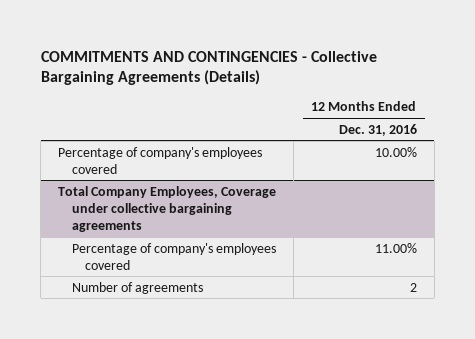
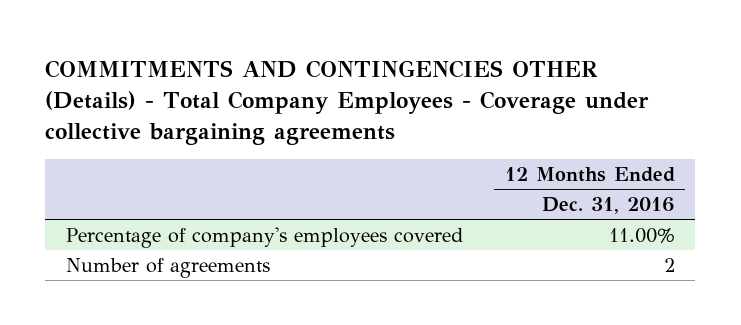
- COMMITMENTS AND CONTINGENCIES - Collective Bargaining Agreements (Details)
+ COMMITMENTS AND CONTINGENCIES OTHER (Details) - Total Company Employees - Coverage under collective bargaining agreements
- Percentage of company's employees covered | 10.00%
- Total Company Employees, Coverage under collective bargaining agreements

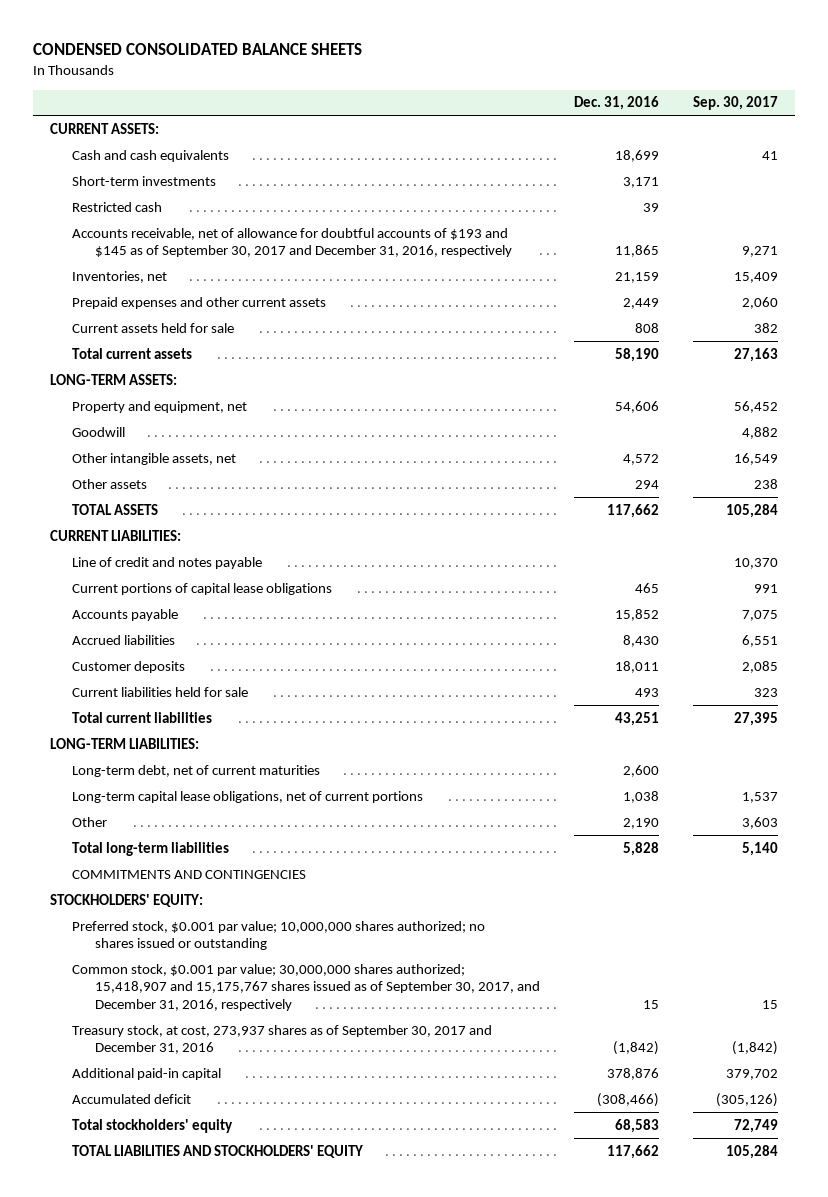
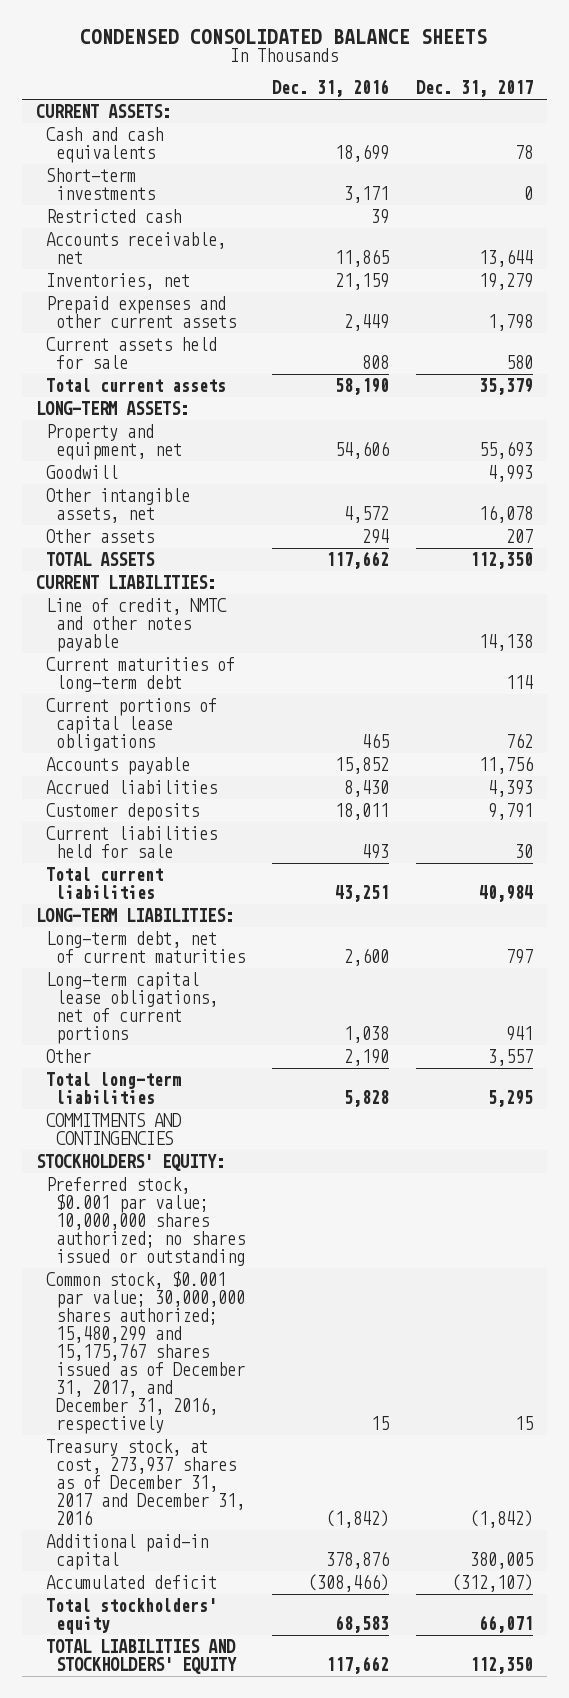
- | Dec. 31, 2016 | Sep. 30, 2017
+ | Dec. 31, 2016 | Dec. 31, 2017
- Accounts receivable, net of allowance for doubtful accounts of $193 and $145 as of September 30, 2017 and December 31, 2016, respectively | 11,865 | 9,271
+ Accounts receivable, net | 11,865 | 13,644
- Line of credit and notes payable | | 10,370
+ Line of credit, NMTC and other notes payable | | 14,138
+ Current maturities of long-term debt | | 114
- Common stock, $0.001 par value; 30,000,000 shares authorized; 15,418,907 and 15,175,767 shares issued as of September 30, 2017, and December 31, 2016, respectively | 15 | 15
- Treasury stock, at cost, 273,937 shares as of September 30, 2017 and December 31, 2016 | (1,842) | (1,842)
+ Common stock, $0.001 par value; 30,000,000 shares authorized; 15,480,299 and 15,175,767 shares issued as of December 31, 2017, and December 31, 2016, respectively | 15 | 15
+ Treasury stock, at cost, 273,937 shares as of December 31, 2017 and December 31, 2016 | (1,842) | (1,842)

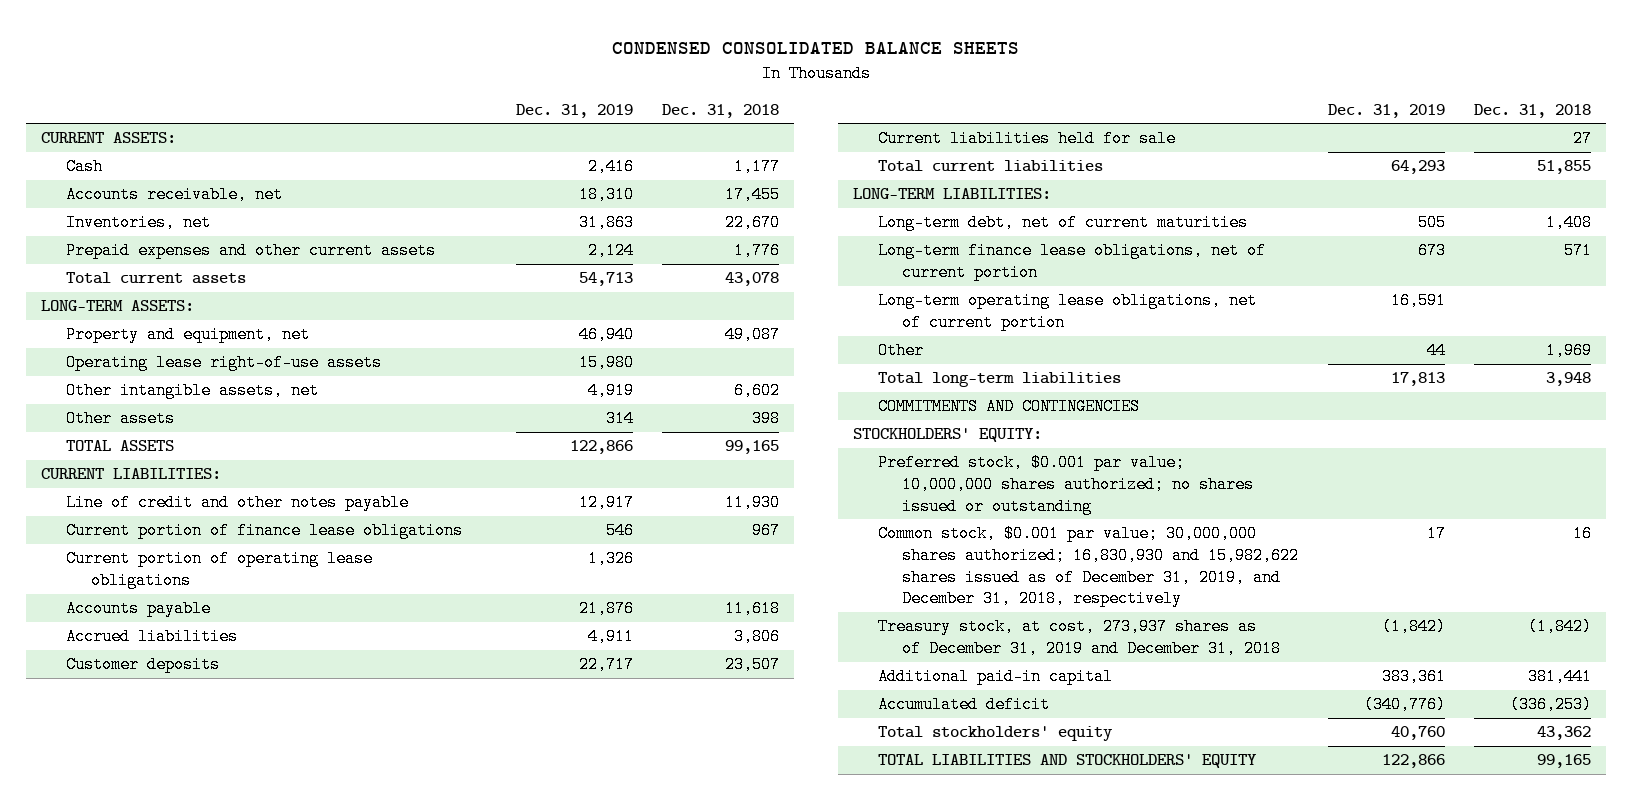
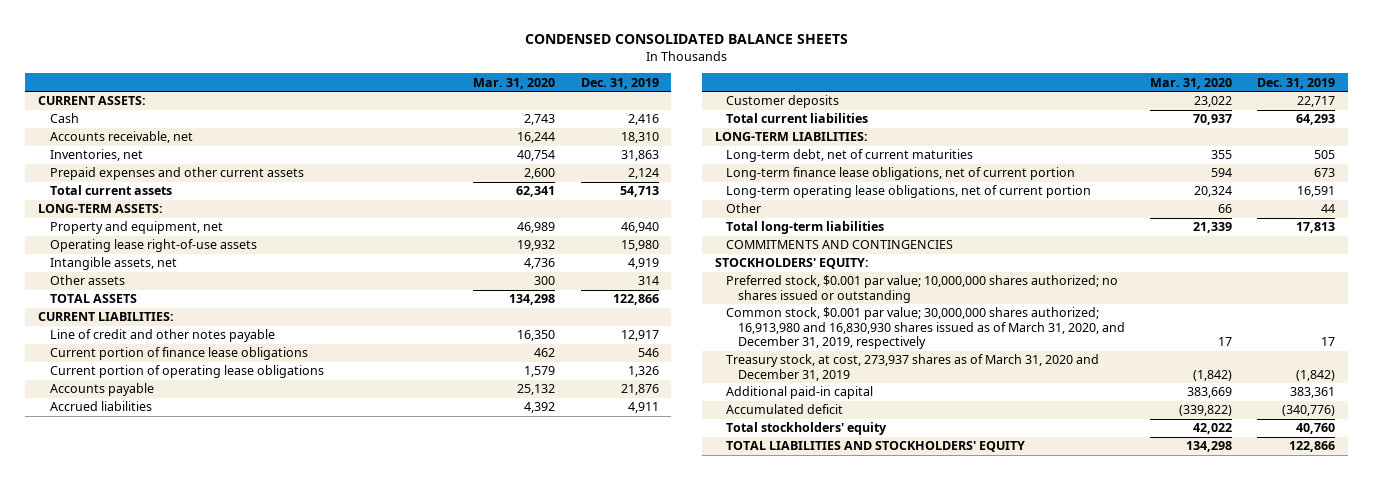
- | Dec. 31, 2019 | Dec. 31, 2018
+ | Mar. 31, 2020 | Dec. 31, 2019
- Other intangible assets, net | 4,919 | 6,602
+ Intangible assets, net | 4,736 | 4,919
- Current liabilities held for sale | | 27
- Common stock, $0.001 par value; 30,000,000 shares authorized; 16,830,930 and 15,982,622 shares issued as of December 31, 2019, and December 31, 2018, respectively | 17 | 16
- Treasury stock, at cost, 273,937 shares as of December 31, 2019 and December 31, 2018 | (1,842) | (1,842)
+ Common stock, $0.001 par value; 30,000,000 shares authorized; 16,913,980 and 16,830,930 shares issued as of March 31, 2020, and December 31, 2019, respectively | 17 | 17
+ Treasury stock, at cost, 273,937 shares as of March 31, 2020 and December 31, 2019 | (1,842) | (1,842)

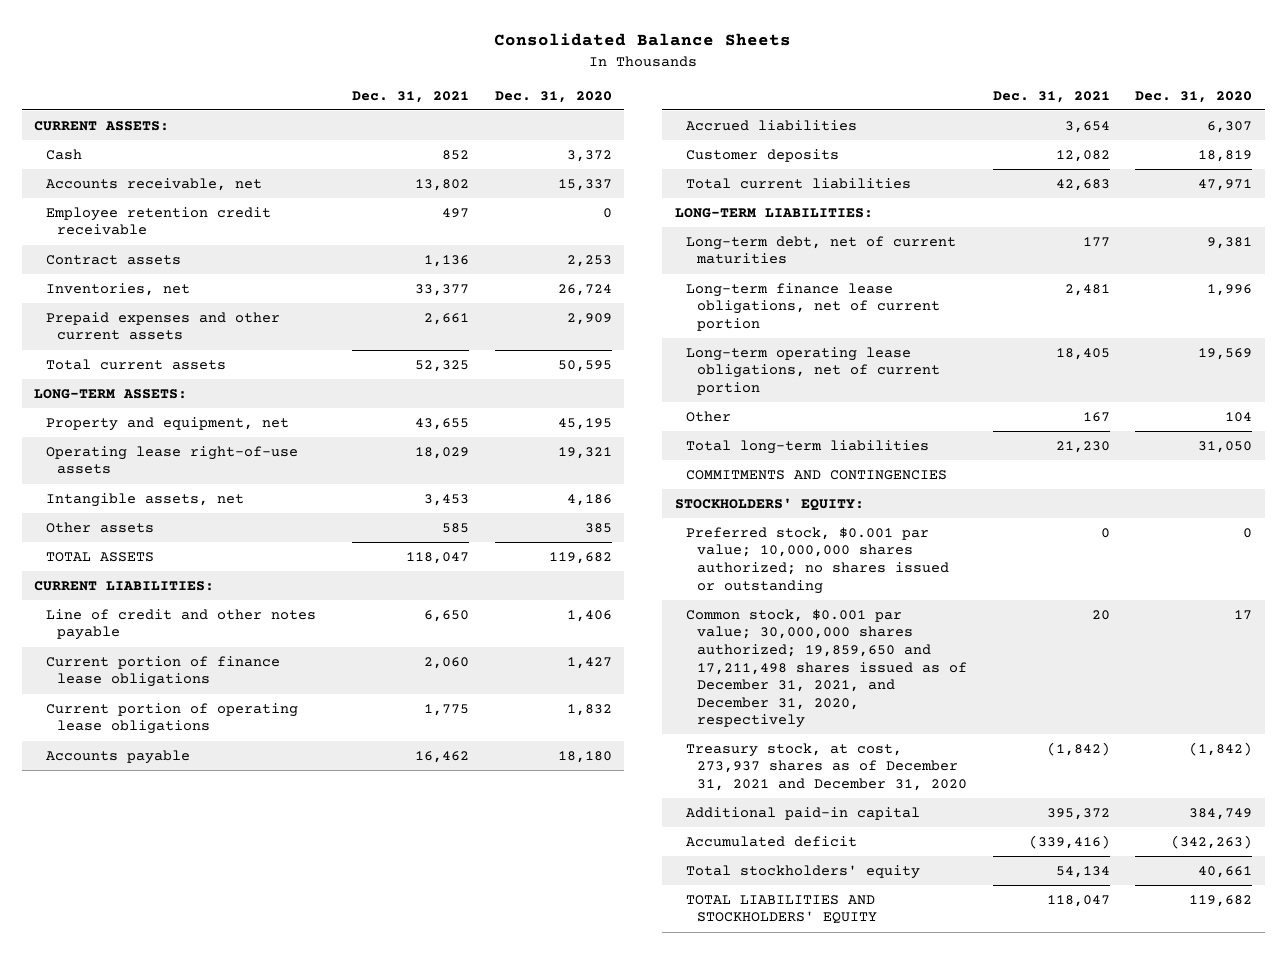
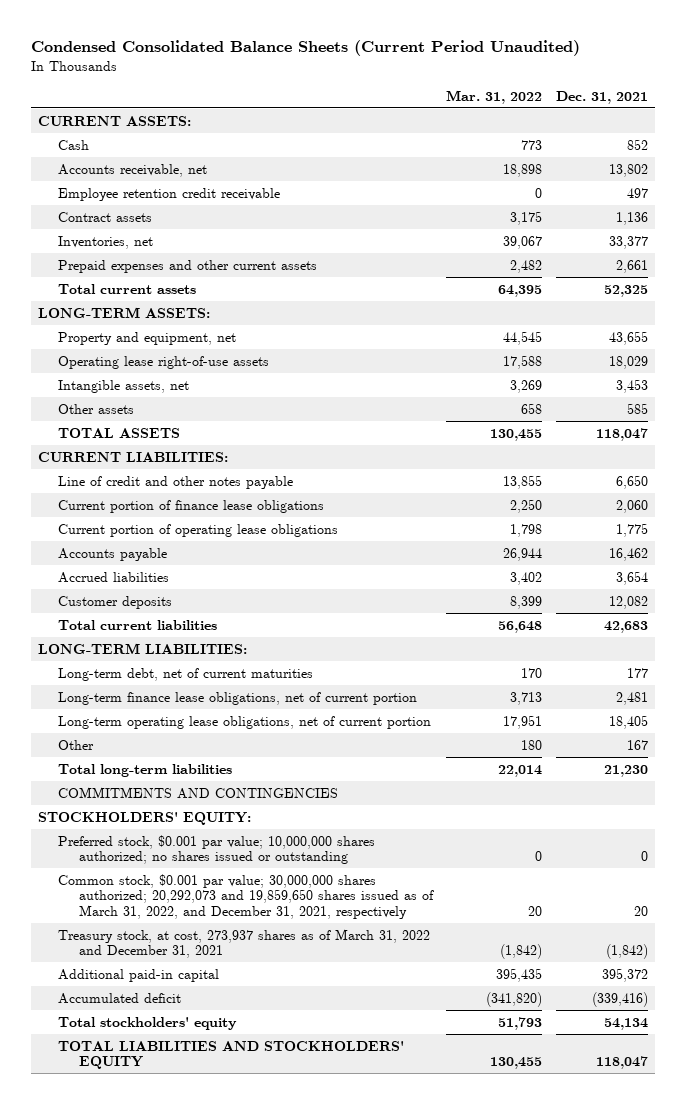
- Consolidated Balance Sheets
+ Condensed Consolidated Balance Sheets (Current Period Unaudited)
- | Dec. 31, 2021 | Dec. 31, 2020
+ | Mar. 31, 2022 | Dec. 31, 2021
- Common stock, $0.001 par value; 30,000,000 shares authorized; 19,859,650 and 17,211,498 shares issued as of December 31, 2021, and December 31, 2020, respectively | 20 | 17
- Treasury stock, at cost, 273,937 shares as of December 31, 2021 and December 31, 2020 | (1,842) | (1,842)
+ Common stock, $0.001 par value; 30,000,000 shares authorized; 20,292,073 and 19,859,650 shares issued as of March 31, 2022, and December 31, 2021, respectively | 20 | 20
+ Treasury stock, at cost, 273,937 shares as of March 31, 2022 and December 31, 2021 | (1,842) | (1,842)

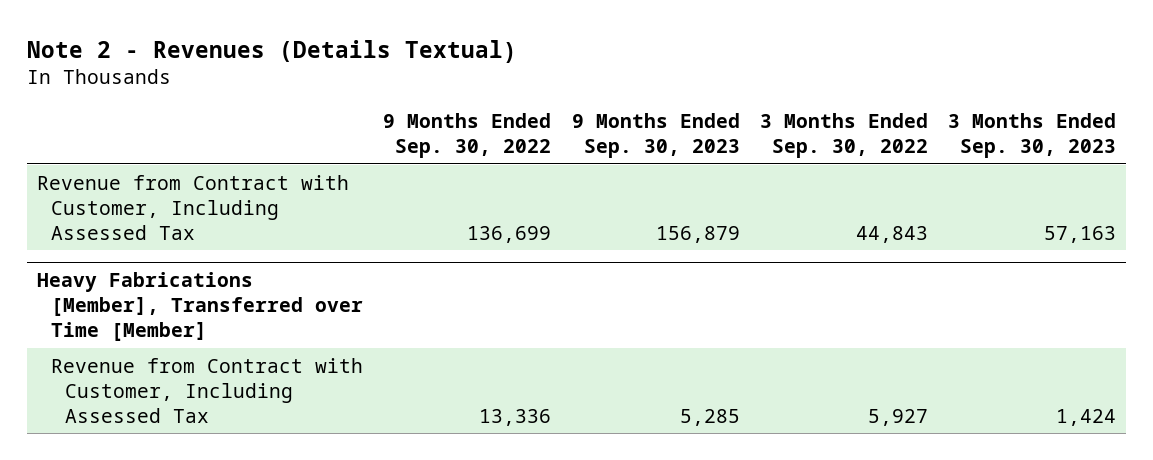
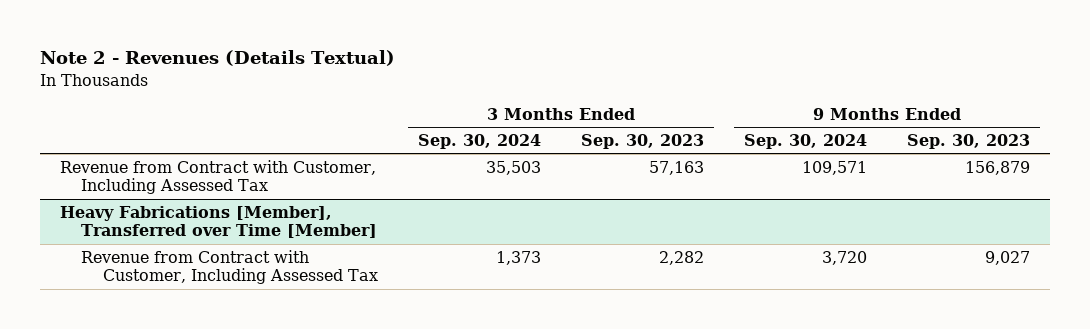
- | 9 Months Ended Sep. 30, 2022 | 9 Months Ended Sep. 30, 2023 | 3 Months Ended Sep. 30, 2022 | 3 Months Ended Sep. 30, 2023
+ | 3 Months Ended Sep. 30, 2024 | 3 Months Ended Sep. 30, 2023 | 9 Months Ended Sep. 30, 2024 | 9 Months Ended Sep. 30, 2023
@ Heavy Fabrications [Member], Transferred over Time [Member]
- Revenue from Contract with Customer, Including Assessed Tax | 13,336 | 5,285 | 5,927 | 1,424
+ Revenue from Contract with Customer, Including Assessed Tax | 1,373 | 2,282 | 3,720 | 9,027

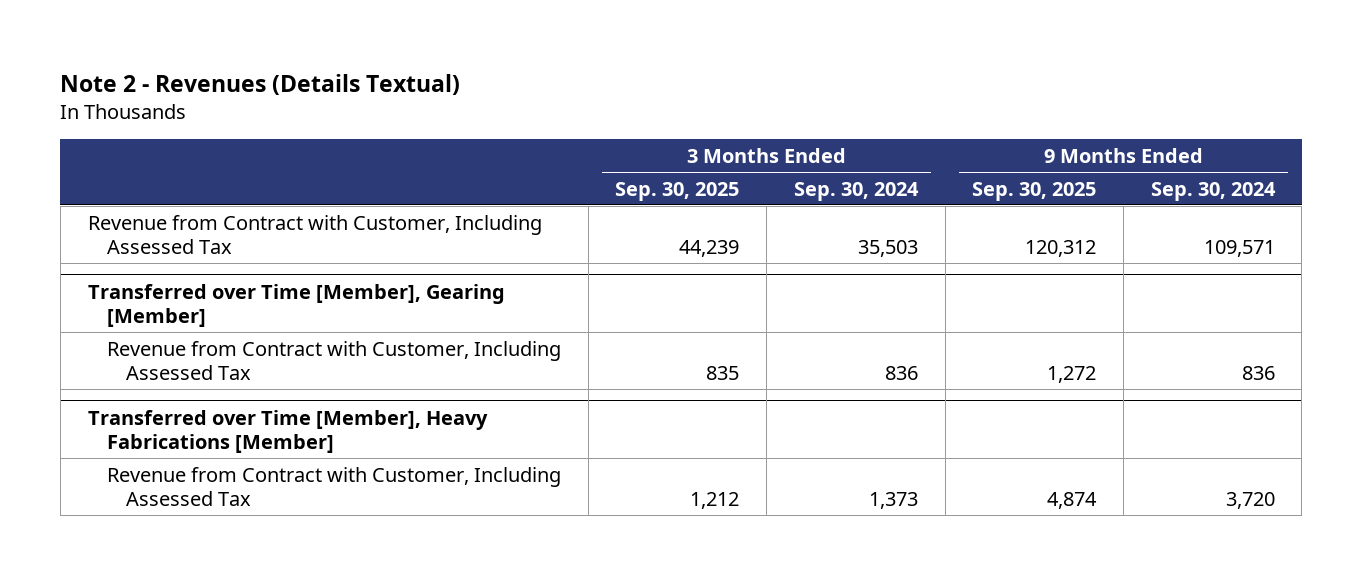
- | 3 Months Ended Sep. 30, 2024 | 3 Months Ended Sep. 30, 2023 | 9 Months Ended Sep. 30, 2024 | 9 Months Ended Sep. 30, 2023
+ | 3 Months Ended Sep. 30, 2025 | 3 Months Ended Sep. 30, 2024 | 9 Months Ended Sep. 30, 2025 | 9 Months Ended Sep. 30, 2024
- Heavy Fabrications [Member], Transferred over Time [Member]
+ Transferred over Time [Member], Gearing [Member]
+ Revenue from Contract with Customer, Including Assessed Tax | 835 | 836 | 1,272 | 836
+ Transferred over Time [Member], Heavy Fabrications [Member]

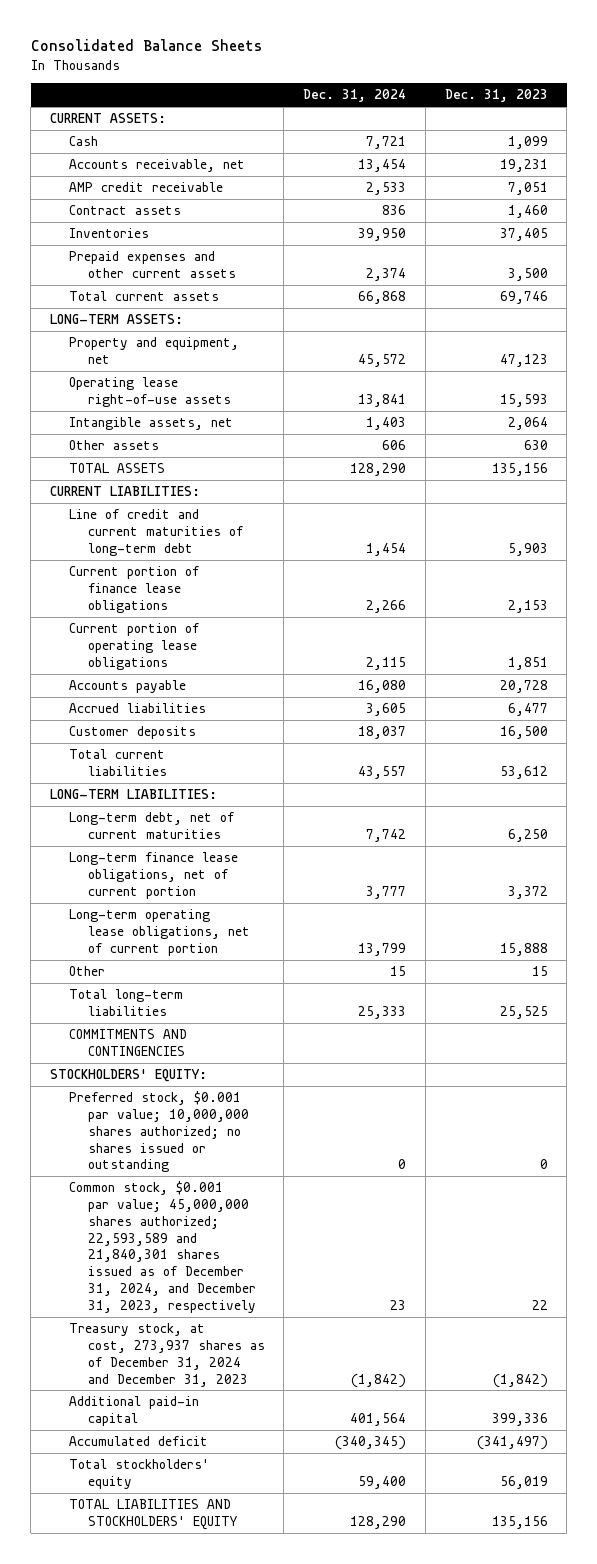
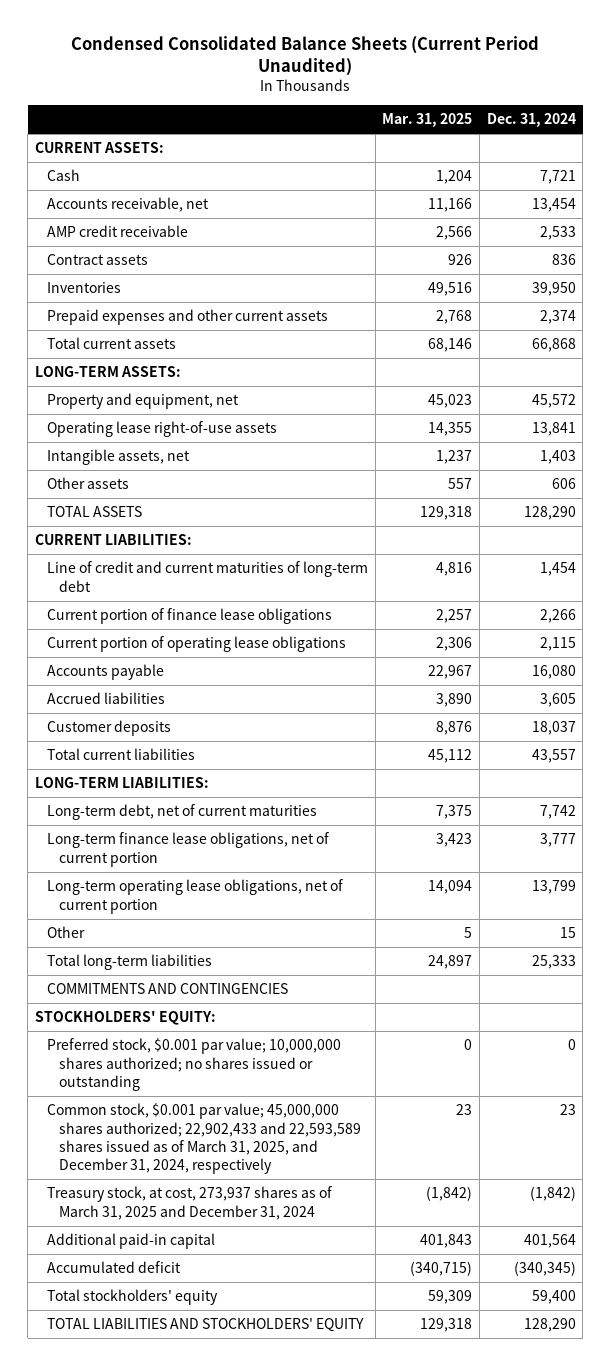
- Consolidated Balance Sheets
+ Condensed Consolidated Balance Sheets (Current Period Unaudited)
- | Dec. 31, 2024 | Dec. 31, 2023
+ | Mar. 31, 2025 | Dec. 31, 2024
- Common stock, $0.001 par value; 45,000,000 shares authorized; 22,593,589 and 21,840,301 shares issued as of December 31, 2024, and December 31, 2023, respectively | 23 | 22
- Treasury stock, at cost, 273,937 shares as of December 31, 2024 and December 31, 2023 | (1,842) | (1,842)
+ Common stock, $0.001 par value; 45,000,000 shares authorized; 22,902,433 and 22,593,589 shares issued as of March 31, 2025, and December 31, 2024, respectively | 23 | 23
+ Treasury stock, at cost, 273,937 shares as of March 31, 2025 and December 31, 2024 | (1,842) | (1,842)

